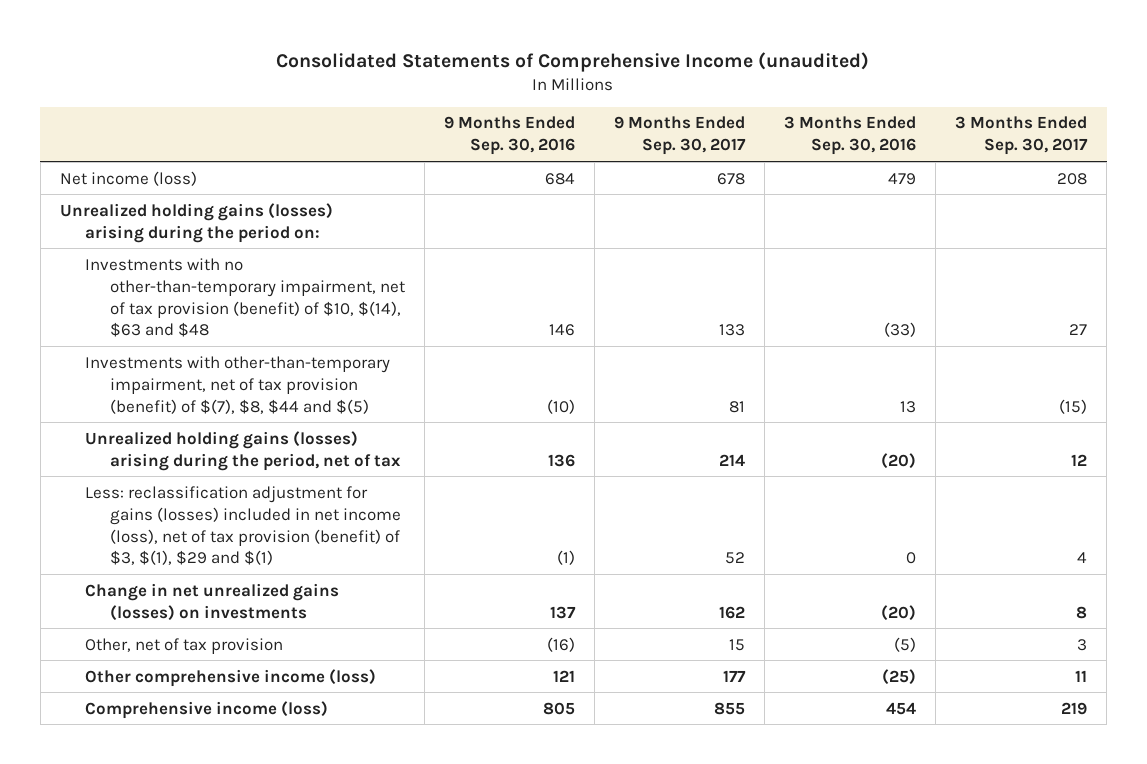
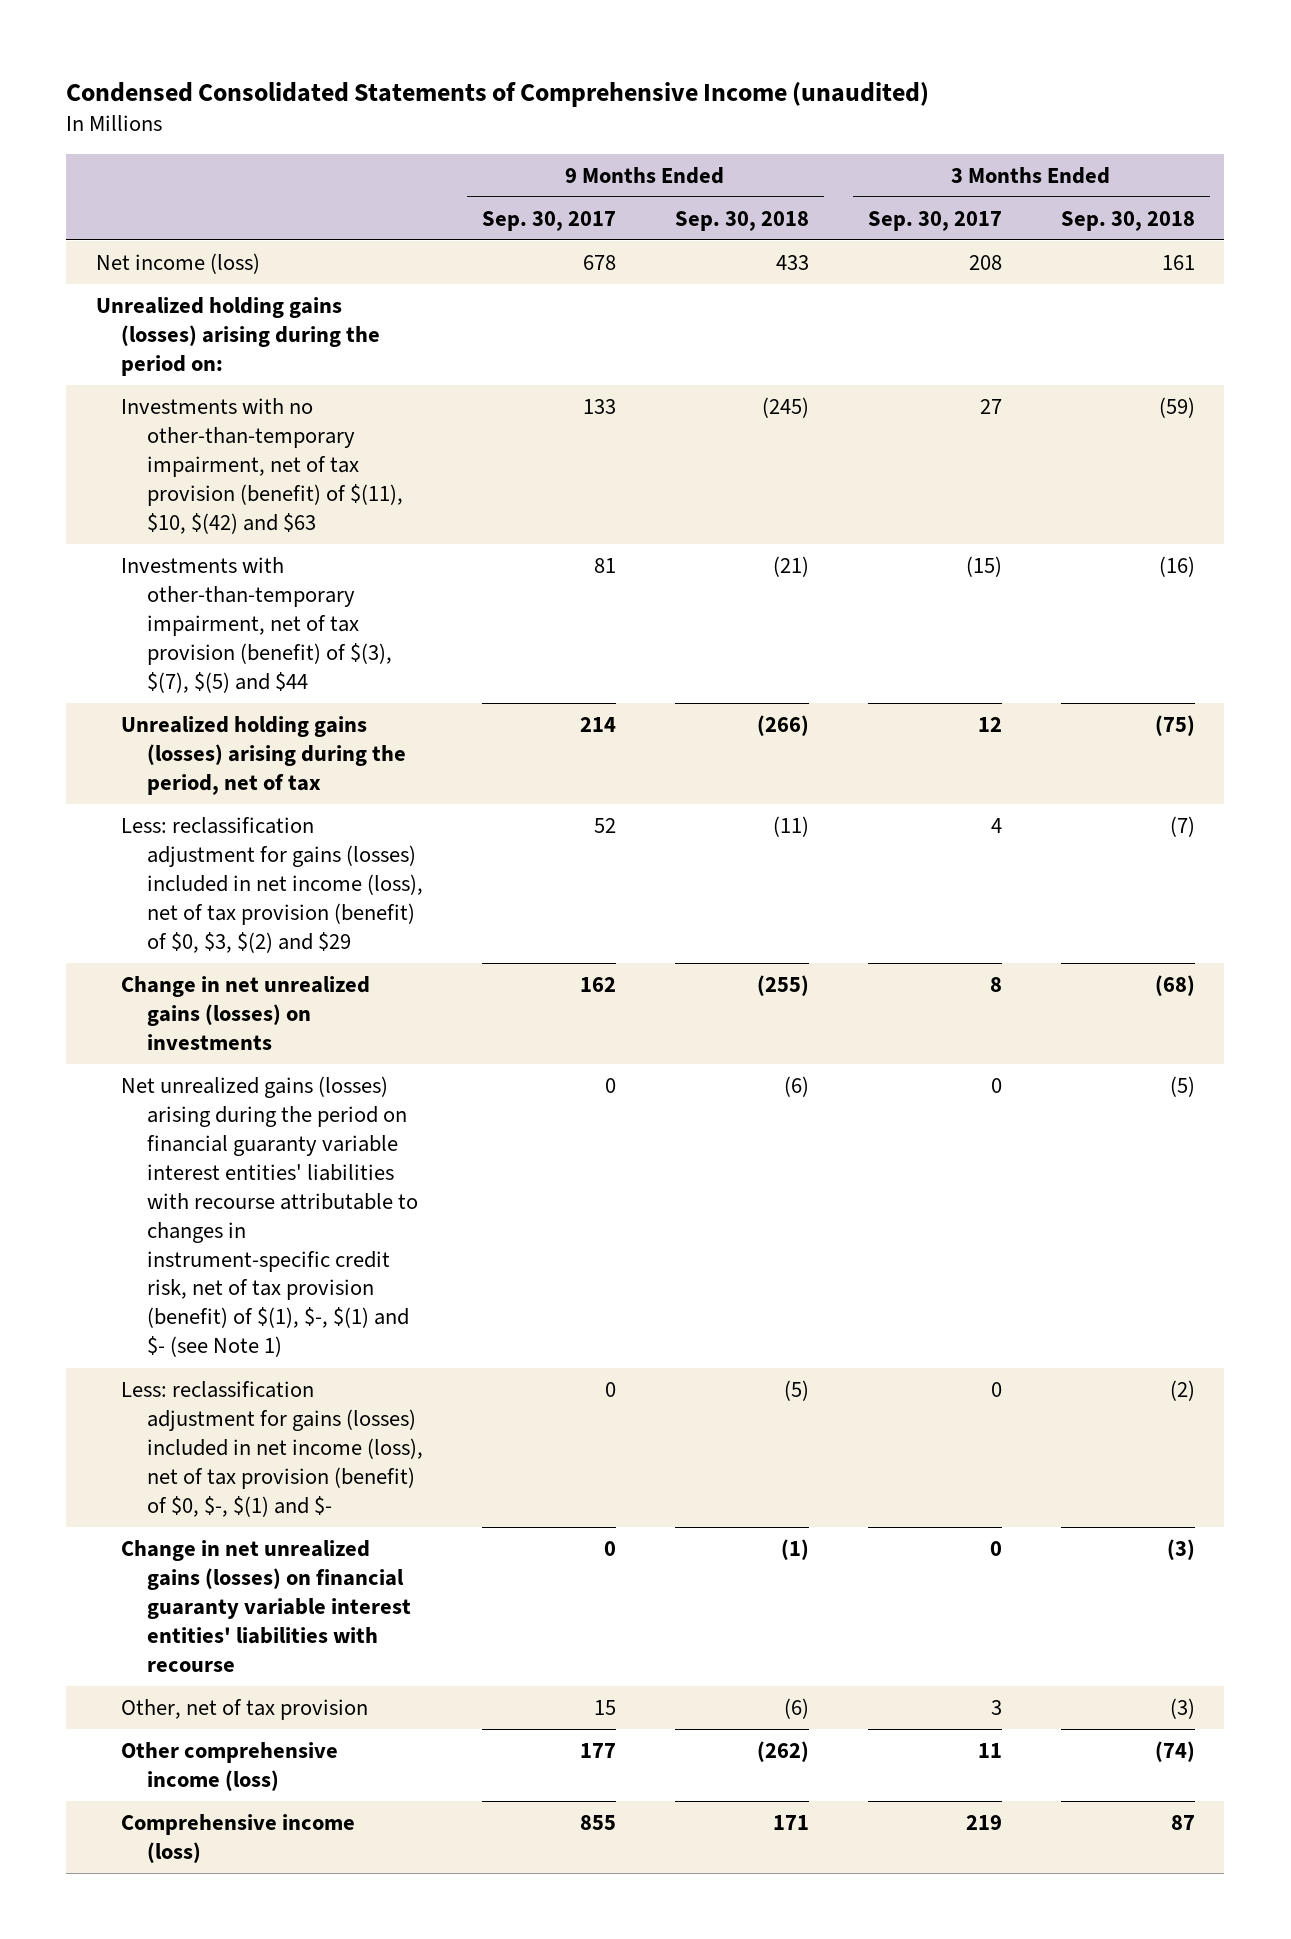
- Consolidated Statements of Comprehensive Income (unaudited)
+ Condensed Consolidated Statements of Comprehensive Income (unaudited)
- | 9 Months Ended Sep. 30, 2016 | 9 Months Ended Sep. 30, 2017 | 3 Months Ended Sep. 30, 2016 | 3 Months Ended Sep. 30, 2017
+ | 9 Months Ended Sep. 30, 2017 | 9 Months Ended Sep. 30, 2018 | 3 Months Ended Sep. 30, 2017 | 3 Months Ended Sep. 30, 2018
- Investments with no other-than-temporary impairment, net of tax provision (benefit) of $10, $(14), $63 and $48 | 146 | 133 | (33) | 27
- Investments with other-than-temporary impairment, net of tax provision (benefit) of $(7), $8, $44 and $(5) | (10) | 81 | 13 | (15)
+ Investments with no other-than-temporary impairment, net of tax provision (benefit) of $(11), $10, $(42) and $63 | 133 | (245) | 27 | (59)
+ Investments with other-than-temporary impairment, net of tax provision (benefit) of $(3), $(7), $(5) and $44 | 81 | (21) | (15) | (16)
- Less: reclassification adjustment for gains (losses) included in net income (loss), net of tax provision (benefit) of $3, $(1), $29 and $(1) | (1) | 52 | 0 | 4
+ Less: reclassification adjustment for gains (losses) included in net income (loss), net of tax provision (benefit) of $0, $3, $(2) and $29 | 52 | (11) | 4 | (7)
+ Net unrealized gains (losses) arising during the period on financial guaranty variable interest entities' liabilities with recourse attributable to changes in instrument-specific credit risk, net of tax provision (benefit) of $(1), $-, $(1) and $- (see Note 1) | 0 | (6) | 0 | (5)
+ Less: reclassification adjustment for gains (losses) included in net income (loss), net of tax provision (benefit) of $0, $-, $(1) and $- | 0 | (5) | 0 | (2)
+ Change in net unrealized gains (losses) on financial guaranty variable interest entities' liabilities with recourse | 0 | (1) | 0 | (3)

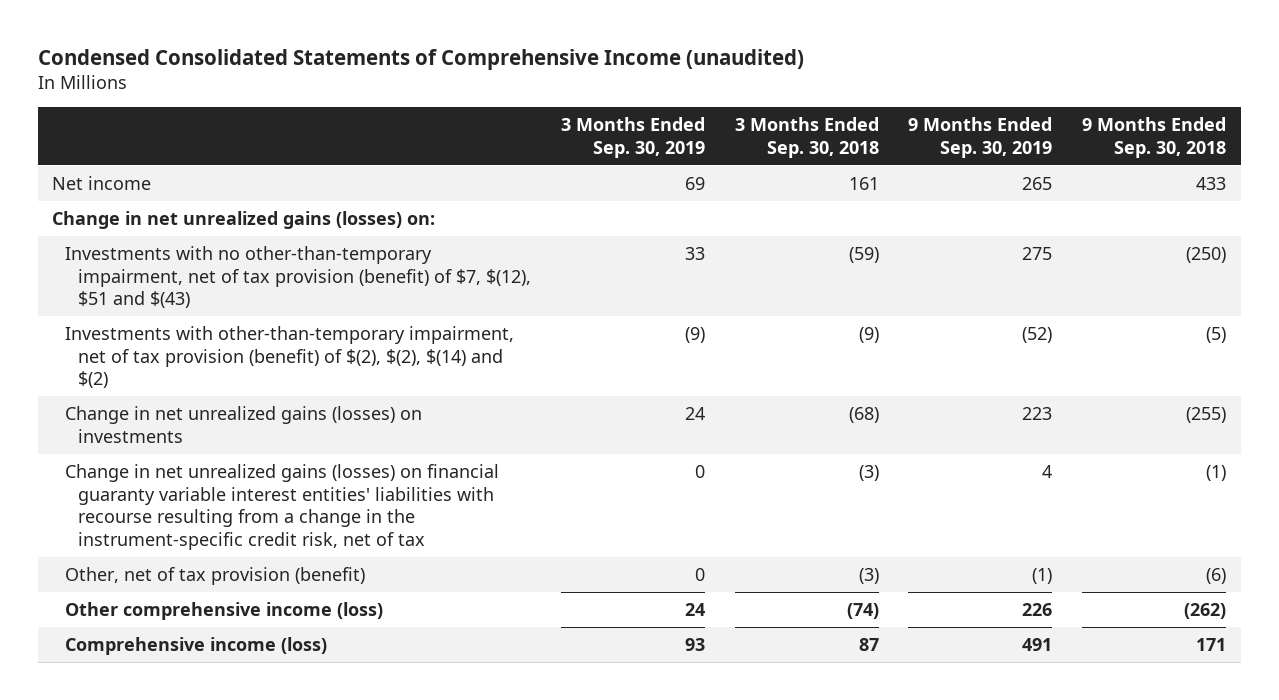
- | 9 Months Ended Sep. 30, 2017 | 9 Months Ended Sep. 30, 2018 | 3 Months Ended Sep. 30, 2017 | 3 Months Ended Sep. 30, 2018
+ | 3 Months Ended Sep. 30, 2019 | 3 Months Ended Sep. 30, 2018 | 9 Months Ended Sep. 30, 2019 | 9 Months Ended Sep. 30, 2018
- Net income (loss) | 678 | 433 | 208 | 161
- Unrealized holding gains (losses) arising during the period on:
- Investments with no other-than-temporary impairment, net of tax provision (benefit) of $(11), $10, $(42) and $63 | 133 | (245) | 27 | (59)
- Investments with other-than-temporary impairment, net of tax provision (benefit) of $(3), $(7), $(5) and $44 | 81 | (21) | (15) | (16)
- Unrealized holding gains (losses) arising during the period, net of tax | 214 | (266) | 12 | (75)
- Less: reclassification adjustment for gains (losses) included in net income (loss), net of tax provision (benefit) of $0, $3, $(2) and $29 | 52 | (11) | 4 | (7)
+ Net income | 69 | 161 | 265 | 433
+ Change in net unrealized gains (losses) on:
+ Investments with no other-than-temporary impairment, net of tax provision (benefit) of $7, $(12), $51 and $(43) | 33 | (59) | 275 | (250)
+ Investments with other-than-temporary impairment, net of tax provision (benefit) of $(2), $(2), $(14) and $(2) | (9) | (9) | (52) | (5)
- Net unrealized gains (losses) arising during the period on financial guaranty variable interest entities' liabilities with recourse attributable to changes in instrument-specific credit risk, net of tax provision (benefit) of $(1), $-, $(1) and $- (see Note 1) | 0 | (6) | 0 | (5)
- Less: reclassification adjustment for gains (losses) included in net income (loss), net of tax provision (benefit) of $0, $-, $(1) and $- | 0 | (5) | 0 | (2)
- Change in net unrealized gains (losses) on financial guaranty variable interest entities' liabilities with recourse | 0 | (1) | 0 | (3)
- Other, net of tax provision | 15 | (6) | 3 | (3)
+ Change in net unrealized gains (losses) on financial guaranty variable interest entities' liabilities with recourse resulting from a change in the instrument-specific credit risk, net of tax | 0 | (3) | 4 | (1)
+ Other, net of tax provision (benefit) | 0 | (3) | (1) | (6)

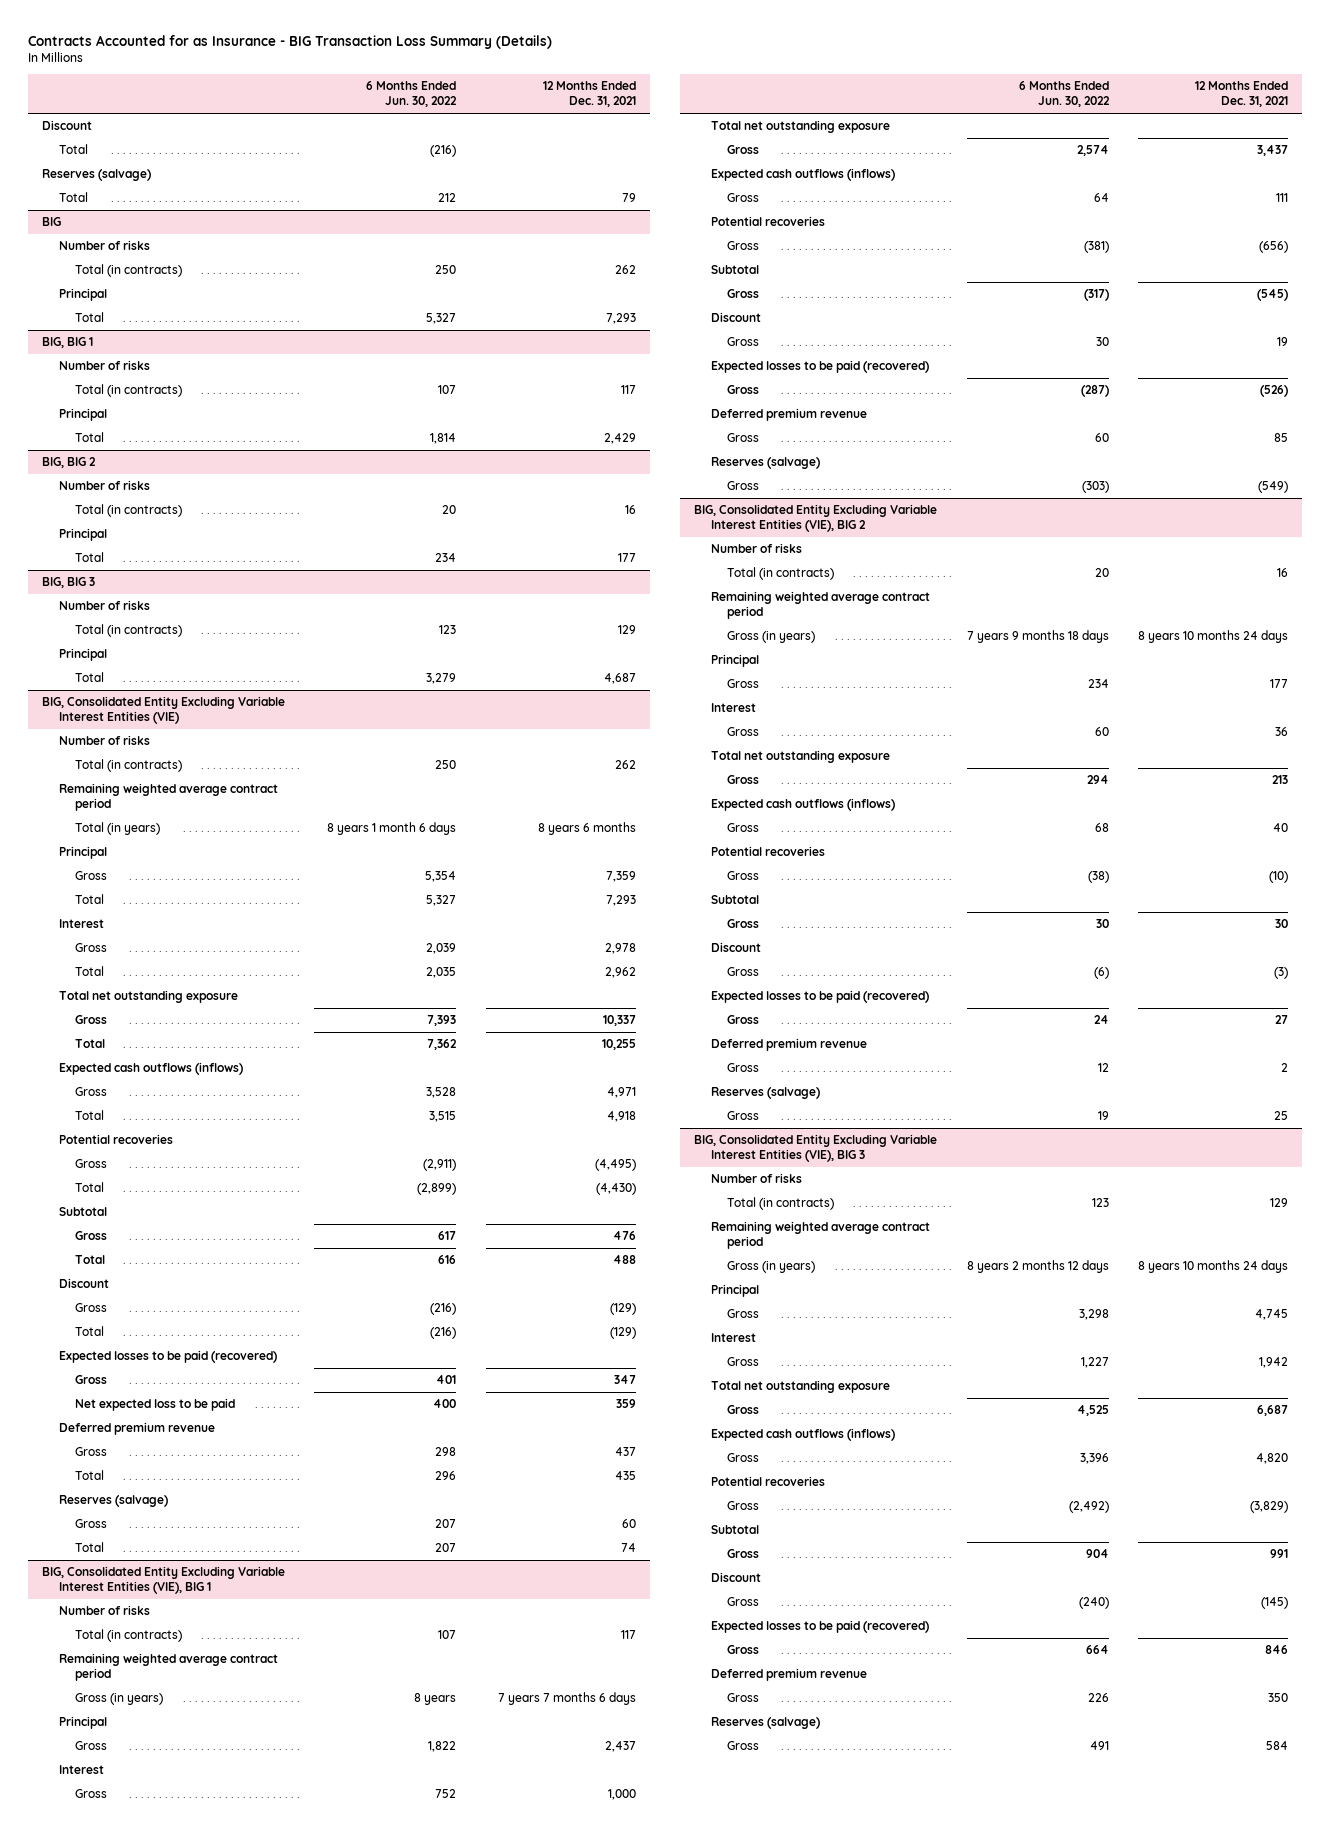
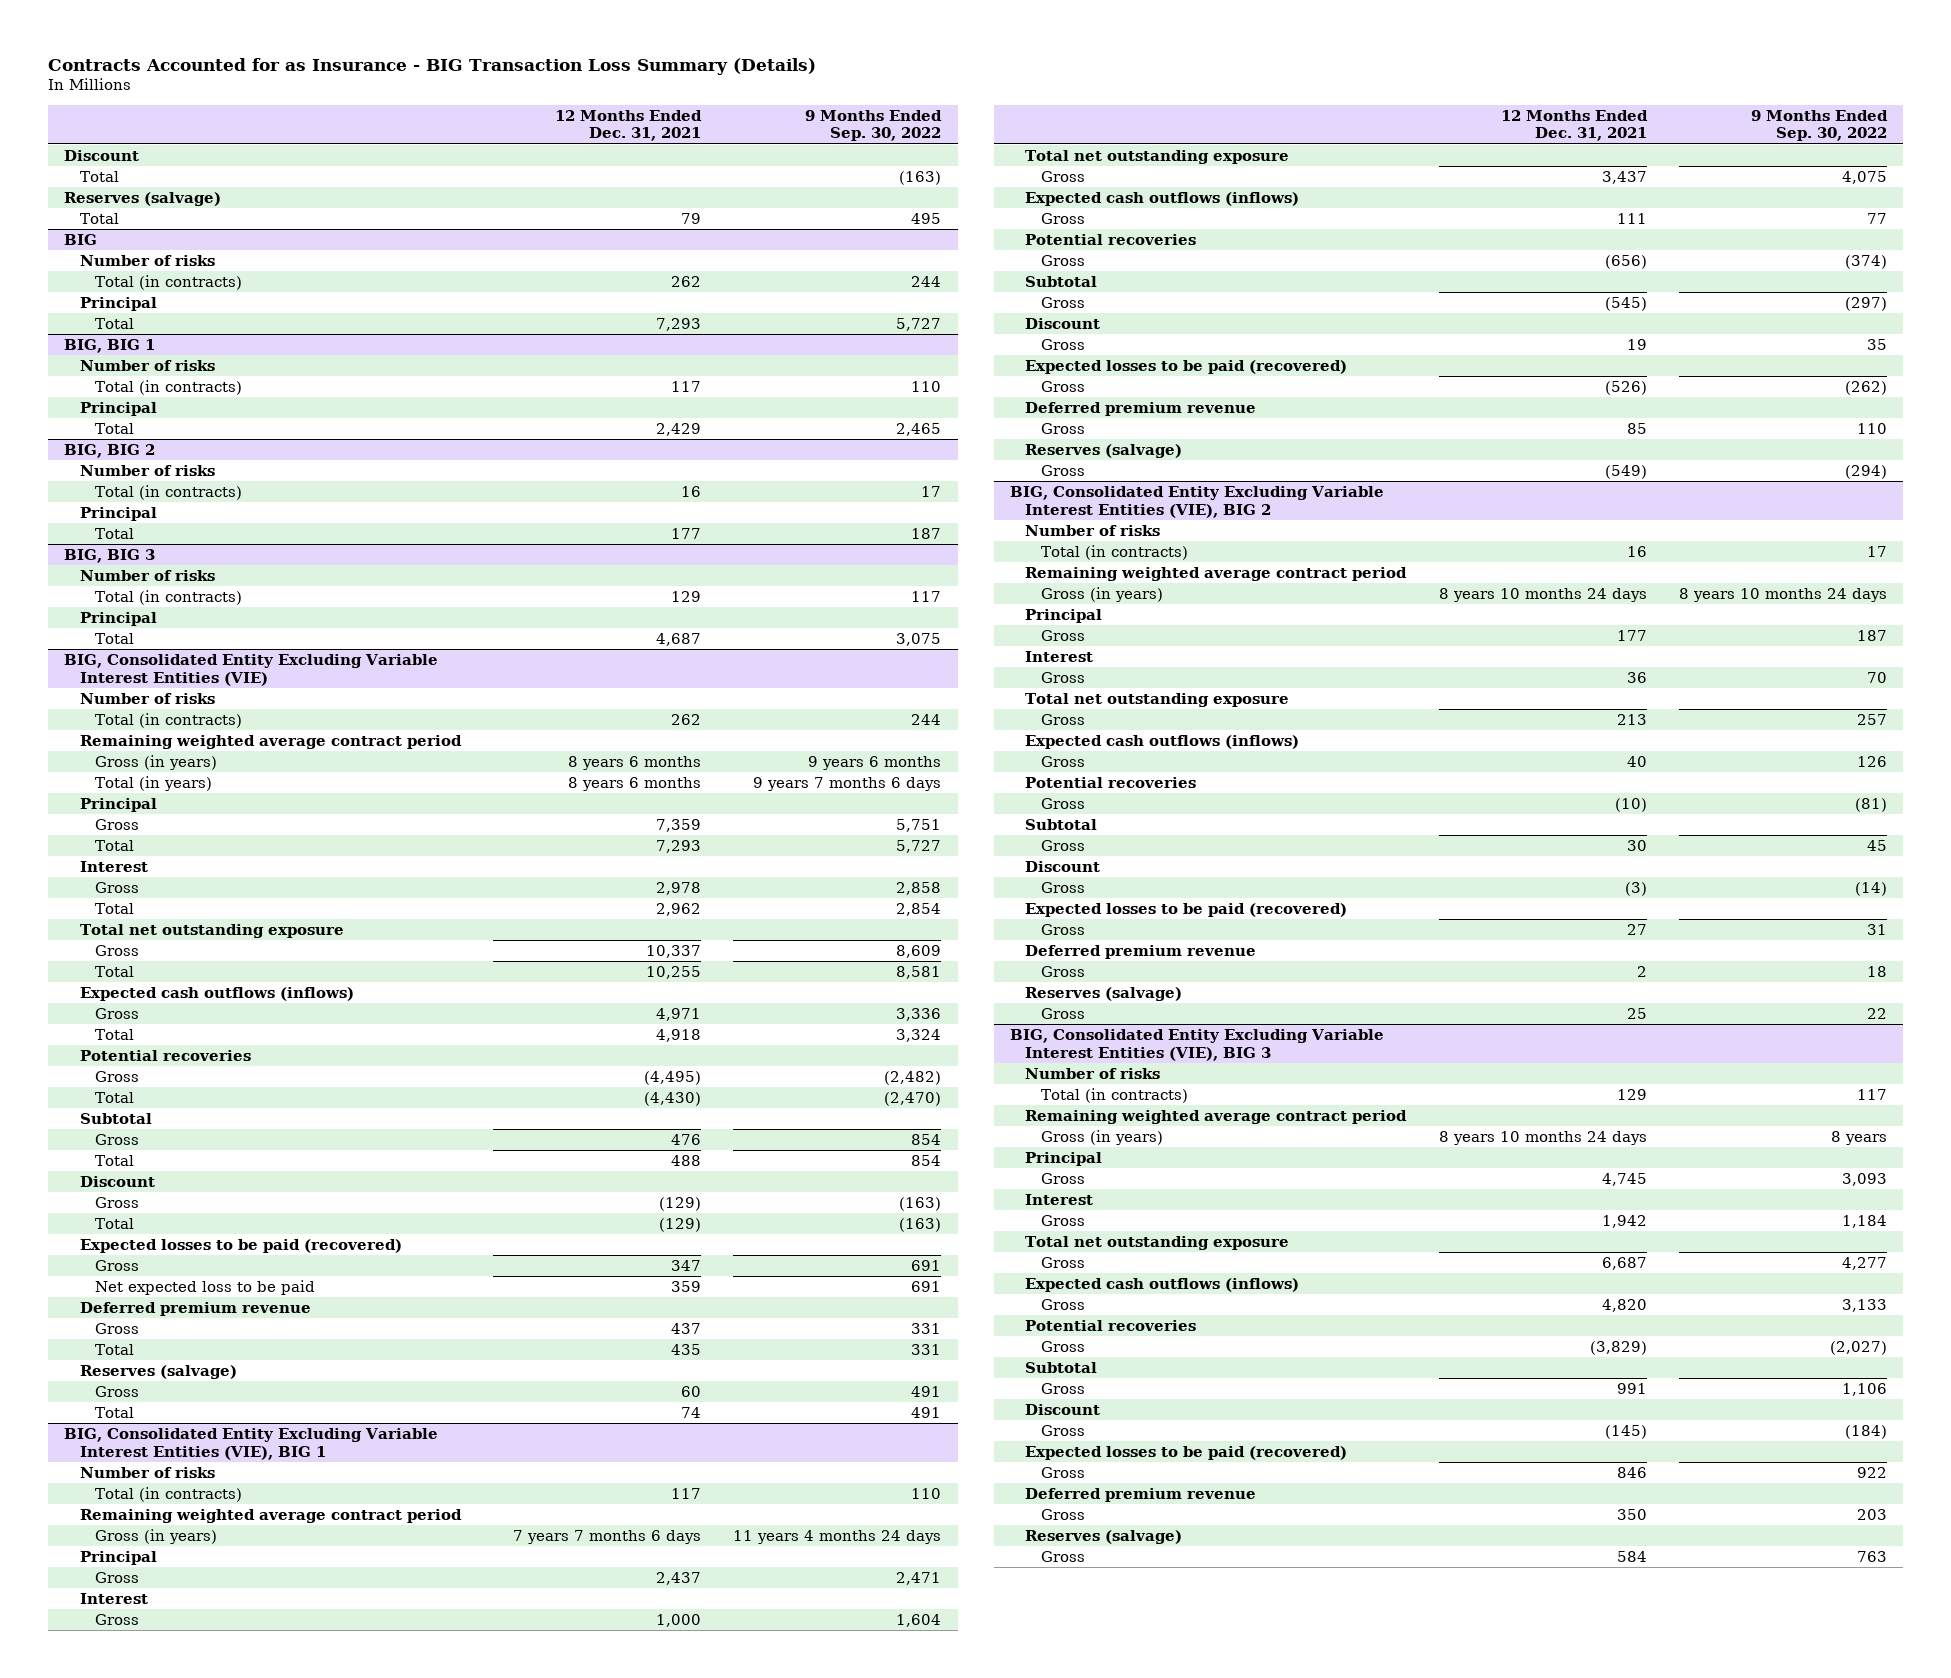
- | 6 Months Ended Jun. 30, 2022 | 12 Months Ended Dec. 31, 2021
+ | 12 Months Ended Dec. 31, 2021 | 9 Months Ended Sep. 30, 2022
@ BIG, Consolidated Entity Excluding Variable Interest Entities (VIE)
+ Gross (in years) | 8 years 6 months | 9 years 6 months

